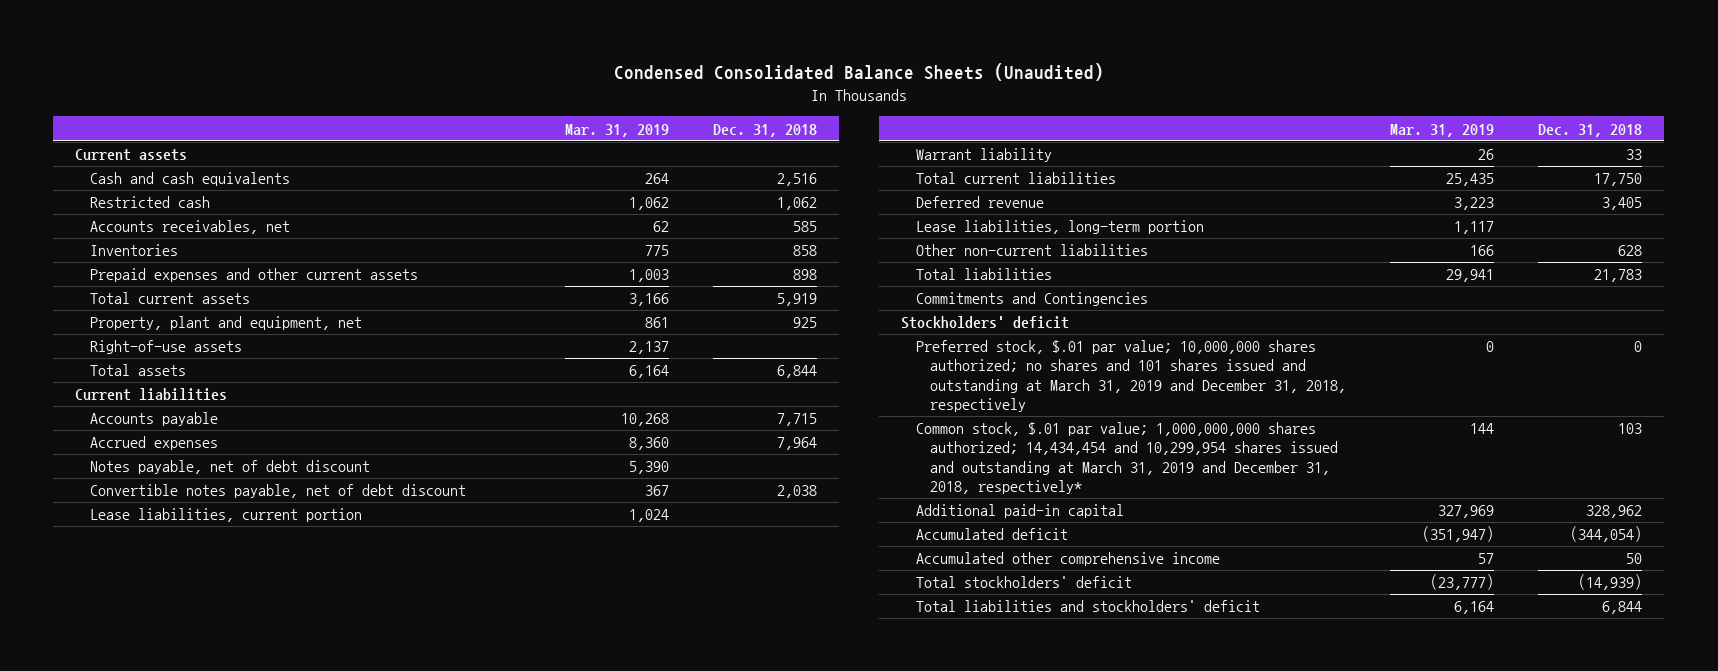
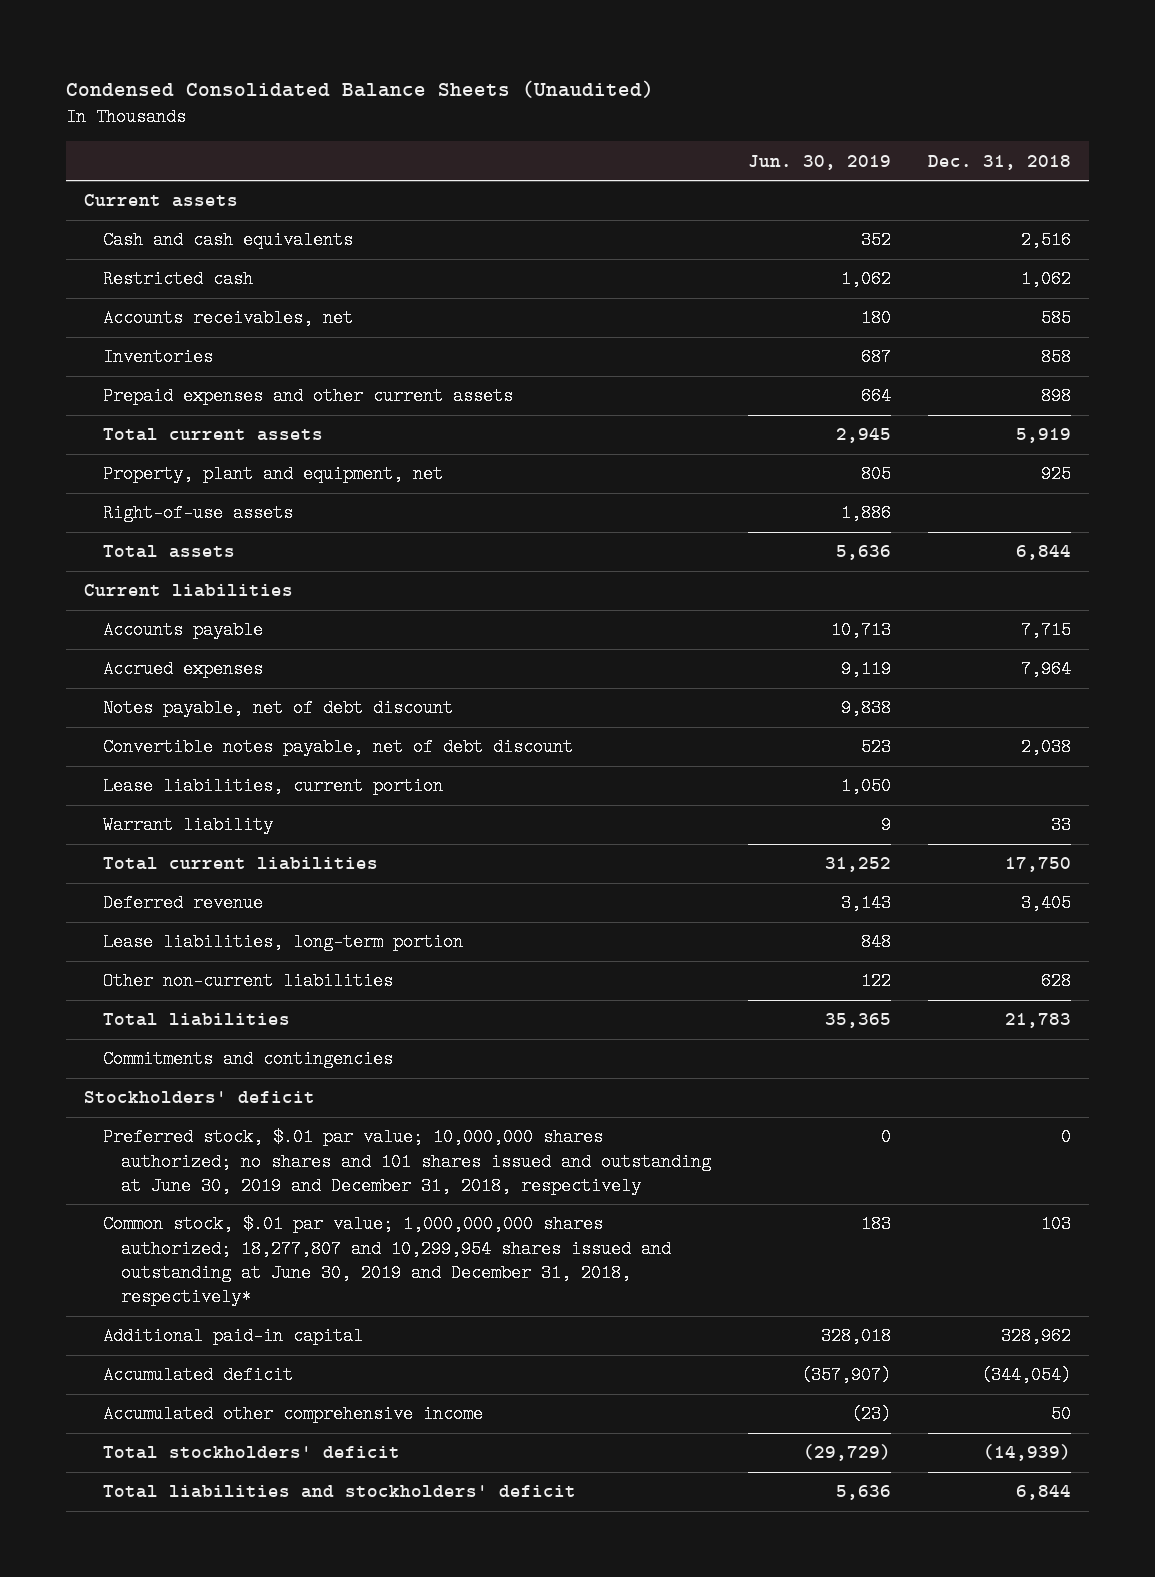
- | Mar. 31, 2019 | Dec. 31, 2018
+ | Jun. 30, 2019 | Dec. 31, 2018
- Commitments and Contingencies
+ Commitments and contingencies
- Preferred stock, $.01 par value; 10,000,000 shares authorized; no shares and 101 shares issued and outstanding at March 31, 2019 and December 31, 2018, respectively | 0 | 0
- Common stock, $.01 par value; 1,000,000,000 shares authorized; 14,434,454 and 10,299,954 shares issued and outstanding at March 31, 2019 and December 31, 2018, respectively* | 144 | 103
+ Preferred stock, $.01 par value; 10,000,000 shares authorized; no shares and 101 shares issued and outstanding at June 30, 2019 and December 31, 2018, respectively | 0 | 0
+ Common stock, $.01 par value; 1,000,000,000 shares authorized; 18,277,807 and 10,299,954 shares issued and outstanding at June 30, 2019 and December 31, 2018, respectively* | 183 | 103

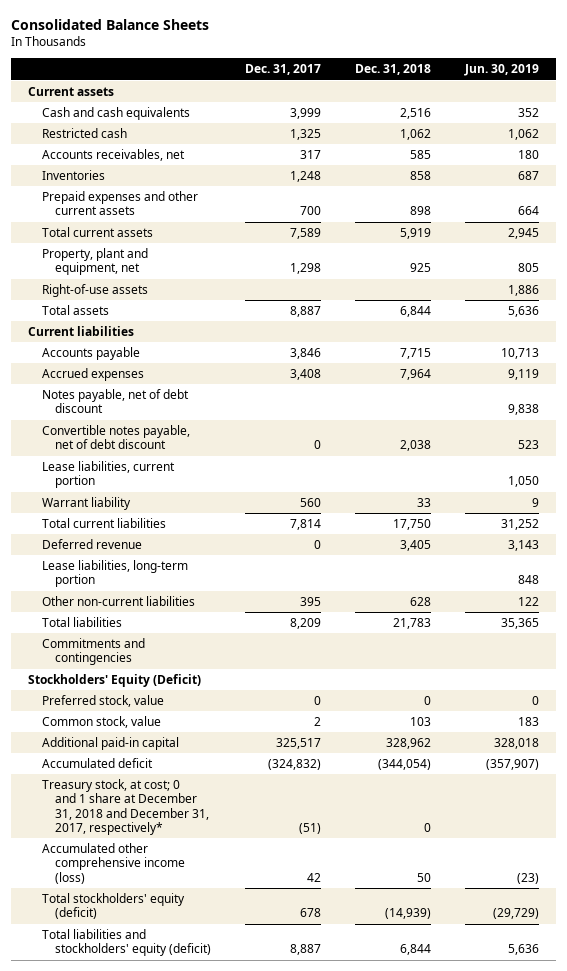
- Condensed Consolidated Balance Sheets (Unaudited)
+ Consolidated Balance Sheets
- | Jun. 30, 2019 | Dec. 31, 2018
+ | Dec. 31, 2017 | Dec. 31, 2018 | Jun. 30, 2019
- Stockholders' deficit
- Preferred stock, $.01 par value; 10,000,000 shares authorized; no shares and 101 shares issued and outstanding at June 30, 2019 and December 31, 2018, respectively | 0 | 0
- Common stock, $.01 par value; 1,000,000,000 shares authorized; 18,277,807 and 10,299,954 shares issued and outstanding at June 30, 2019 and December 31, 2018, respectively* | 183 | 103
+ Stockholders' Equity (Deficit)
+ Preferred stock, value | 0 | 0 | 0
+ Common stock, value | 2 | 103 | 183
- Accumulated other comprehensive income | (23) | 50
- Total stockholders' deficit | (29,729) | (14,939)
- Total liabilities and stockholders' deficit | 5,636 | 6,844
+ Treasury stock, at cost; 0 and 1 share at December 31, 2018 and December 31, 2017, respectively* | (51) | 0 |
+ Accumulated other comprehensive income (loss) | 42 | 50 | (23)
+ Total stockholders' equity (deficit) | 678 | (14,939) | (29,729)
+ Total liabilities and stockholders' equity (deficit) | 8,887 | 6,844 | 5,636

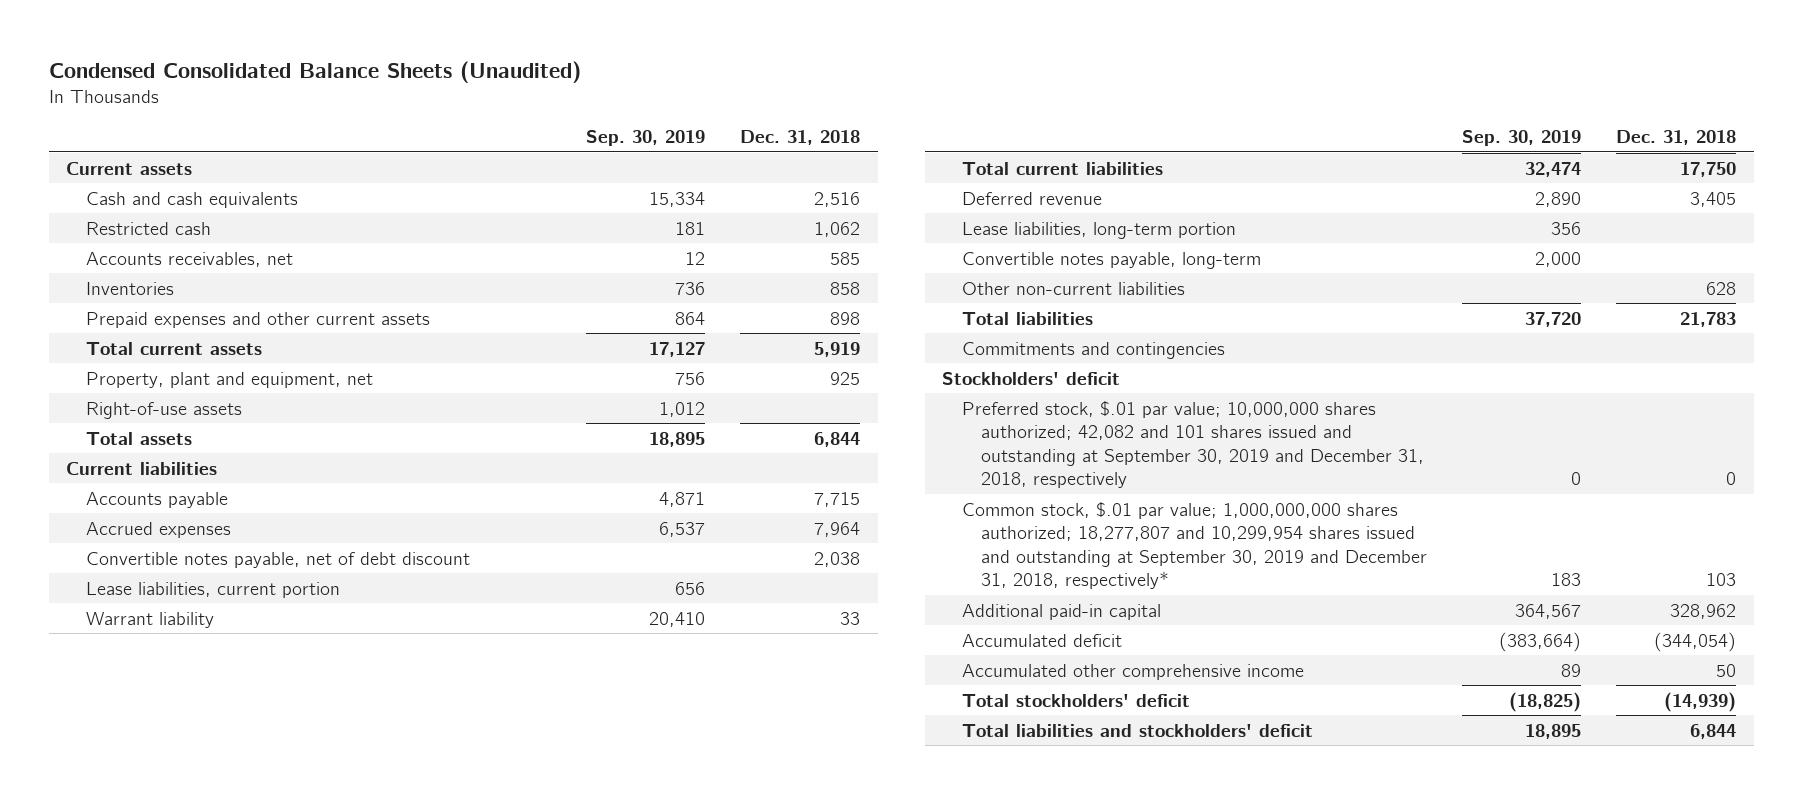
- Consolidated Balance Sheets
+ Condensed Consolidated Balance Sheets (Unaudited)
- | Dec. 31, 2017 | Dec. 31, 2018 | Jun. 30, 2019
+ | Sep. 30, 2019 | Dec. 31, 2018
- Notes payable, net of debt discount | | | 9,838
+ Convertible notes payable, long-term | 2,000 |
- Stockholders' Equity (Deficit)
- Preferred stock, value | 0 | 0 | 0
- Common stock, value | 2 | 103 | 183
+ Stockholders' deficit
+ Preferred stock, $.01 par value; 10,000,000 shares authorized; 42,082 and 101 shares issued and outstanding at September 30, 2019 and December 31, 2018, respectively | 0 | 0
+ Common stock, $.01 par value; 1,000,000,000 shares authorized; 18,277,807 and 10,299,954 shares issued and outstanding at September 30, 2019 and December 31, 2018, respectively* | 183 | 103
- Treasury stock, at cost; 0 and 1 share at December 31, 2018 and December 31, 2017, respectively* | (51) | 0 |
- Accumulated other comprehensive income (loss) | 42 | 50 | (23)
- Total stockholders' equity (deficit) | 678 | (14,939) | (29,729)
- Total liabilities and stockholders' equity (deficit) | 8,887 | 6,844 | 5,636
+ Accumulated other comprehensive income | 89 | 50
+ Total stockholders' deficit | (18,825) | (14,939)
+ Total liabilities and stockholders' deficit | 18,895 | 6,844

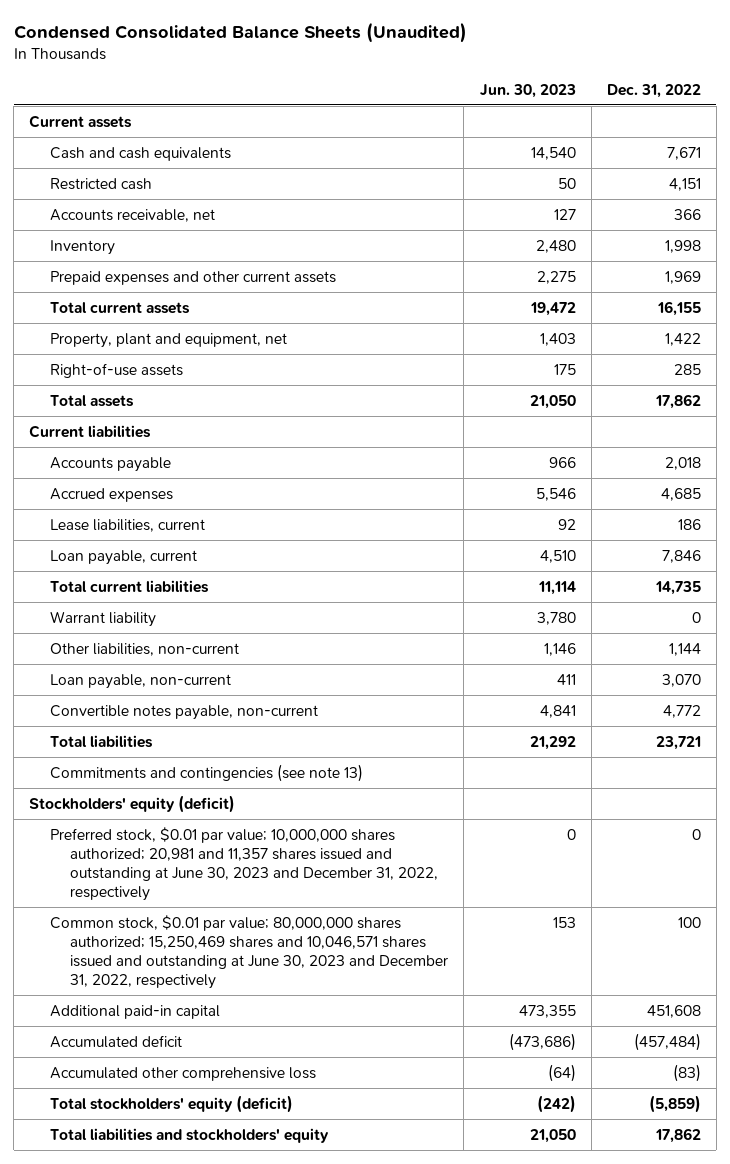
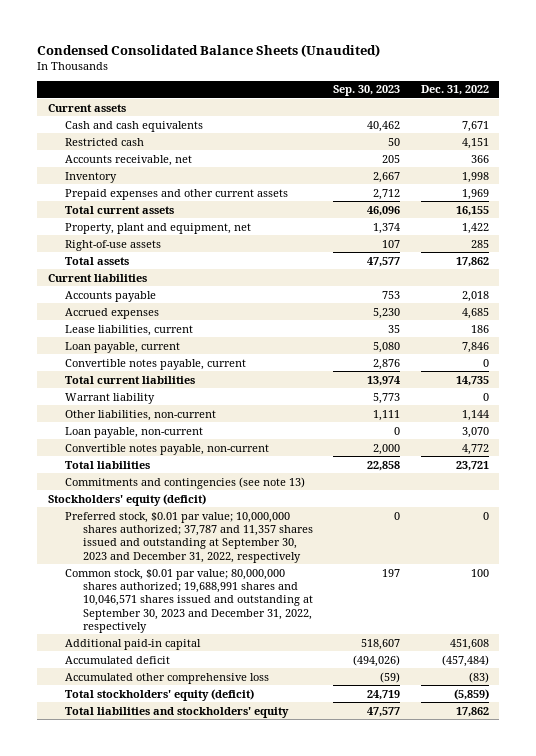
- | Jun. 30, 2023 | Dec. 31, 2022
+ | Sep. 30, 2023 | Dec. 31, 2022
+ Convertible notes payable, current | 2,876 | 0
- Preferred stock, $0.01 par value; 10,000,000 shares authorized; 20,981 and 11,357 shares issued and outstanding at June 30, 2023 and December 31, 2022, respectively | 0 | 0
- Common stock, $0.01 par value; 80,000,000 shares authorized; 15,250,469 shares and 10,046,571 shares issued and outstanding at June 30, 2023 and December 31, 2022, respectively | 153 | 100
+ Preferred stock, $0.01 par value; 10,000,000 shares authorized; 37,787 and 11,357 shares issued and outstanding at September 30, 2023 and December 31, 2022, respectively | 0 | 0
+ Common stock, $0.01 par value; 80,000,000 shares authorized; 19,688,991 shares and 10,046,571 shares issued and outstanding at September 30, 2023 and December 31, 2022, respectively | 197 | 100

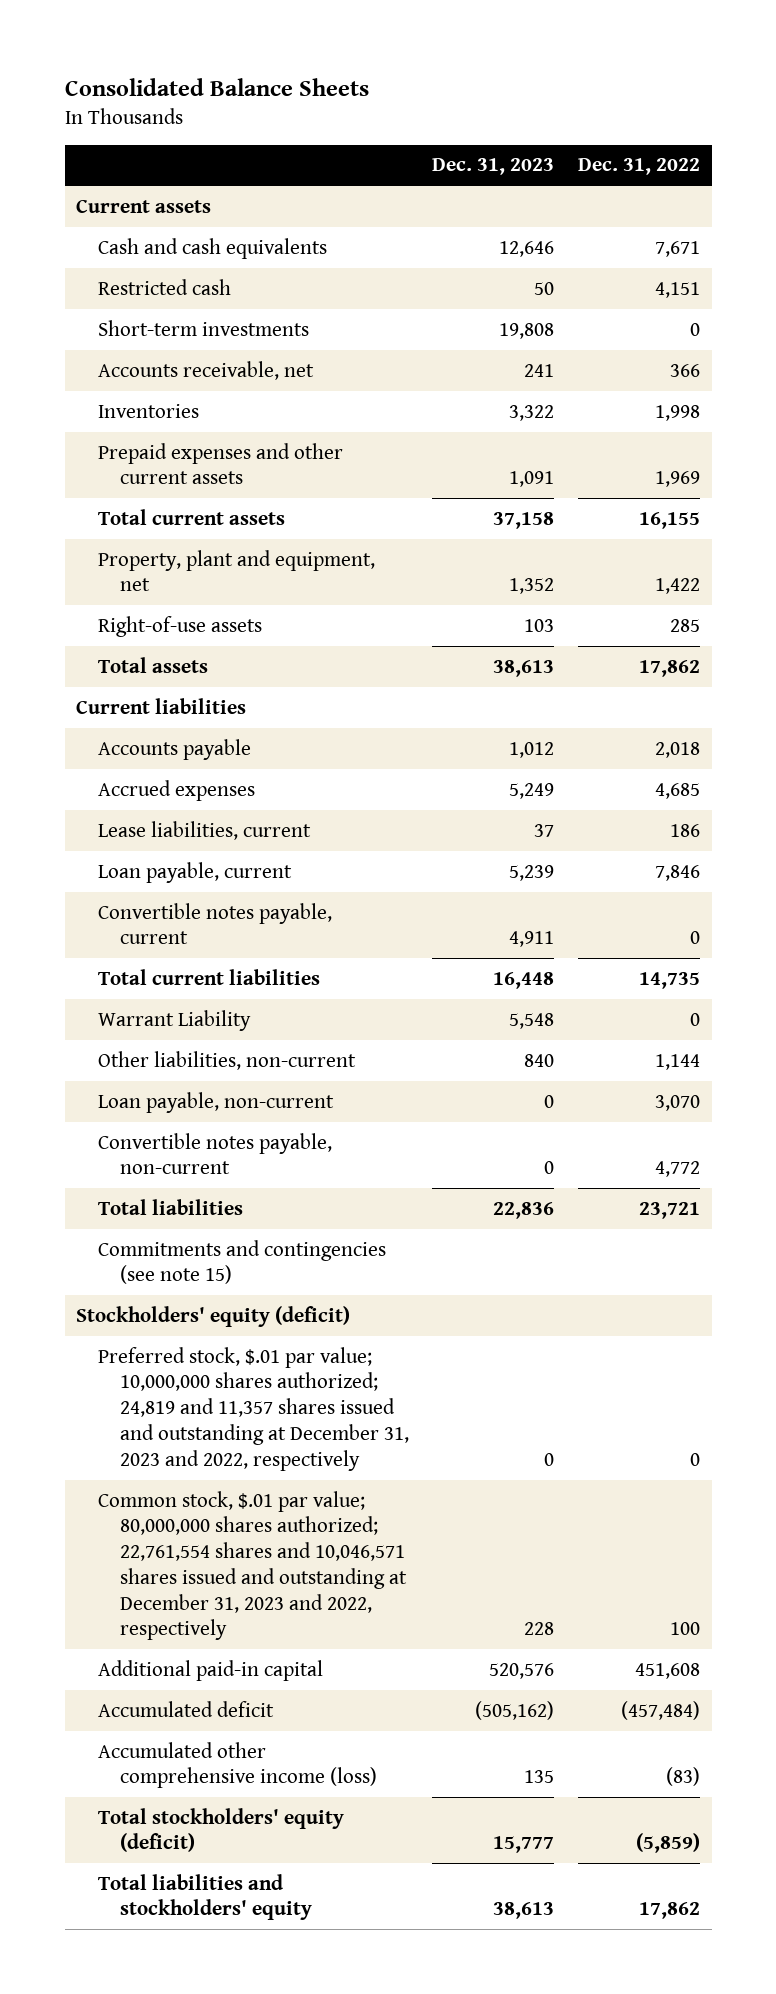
- Condensed Consolidated Balance Sheets (Unaudited)
+ Consolidated Balance Sheets
- | Sep. 30, 2023 | Dec. 31, 2022
+ | Dec. 31, 2023 | Dec. 31, 2022
+ Short-term investments | 19,808 | 0
- Inventory | 2,667 | 1,998
+ Inventories | 3,322 | 1,998
- Warrant liability | 5,773 | 0
+ Warrant Liability | 5,548 | 0
- Commitments and contingencies (see note 13)
+ Commitments and contingencies (see note 15)
- Preferred stock, $0.01 par value; 10,000,000 shares authorized; 37,787 and 11,357 shares issued and outstanding at September 30, 2023 and December 31, 2022, respectively | 0 | 0
- Common stock, $0.01 par value; 80,000,000 shares authorized; 19,688,991 shares and 10,046,571 shares issued and outstanding at September 30, 2023 and December 31, 2022, respectively | 197 | 100
+ Preferred stock, $.01 par value; 10,000,000 shares authorized; 24,819 and 11,357 shares issued and outstanding at December 31, 2023 and 2022, respectively | 0 | 0
+ Common stock, $.01 par value; 80,000,000 shares authorized; 22,761,554 shares and 10,046,571 shares issued and outstanding at December 31, 2023 and 2022, respectively | 228 | 100
- Accumulated other comprehensive loss | (59) | (83)
+ Accumulated other comprehensive income (loss) | 135 | (83)

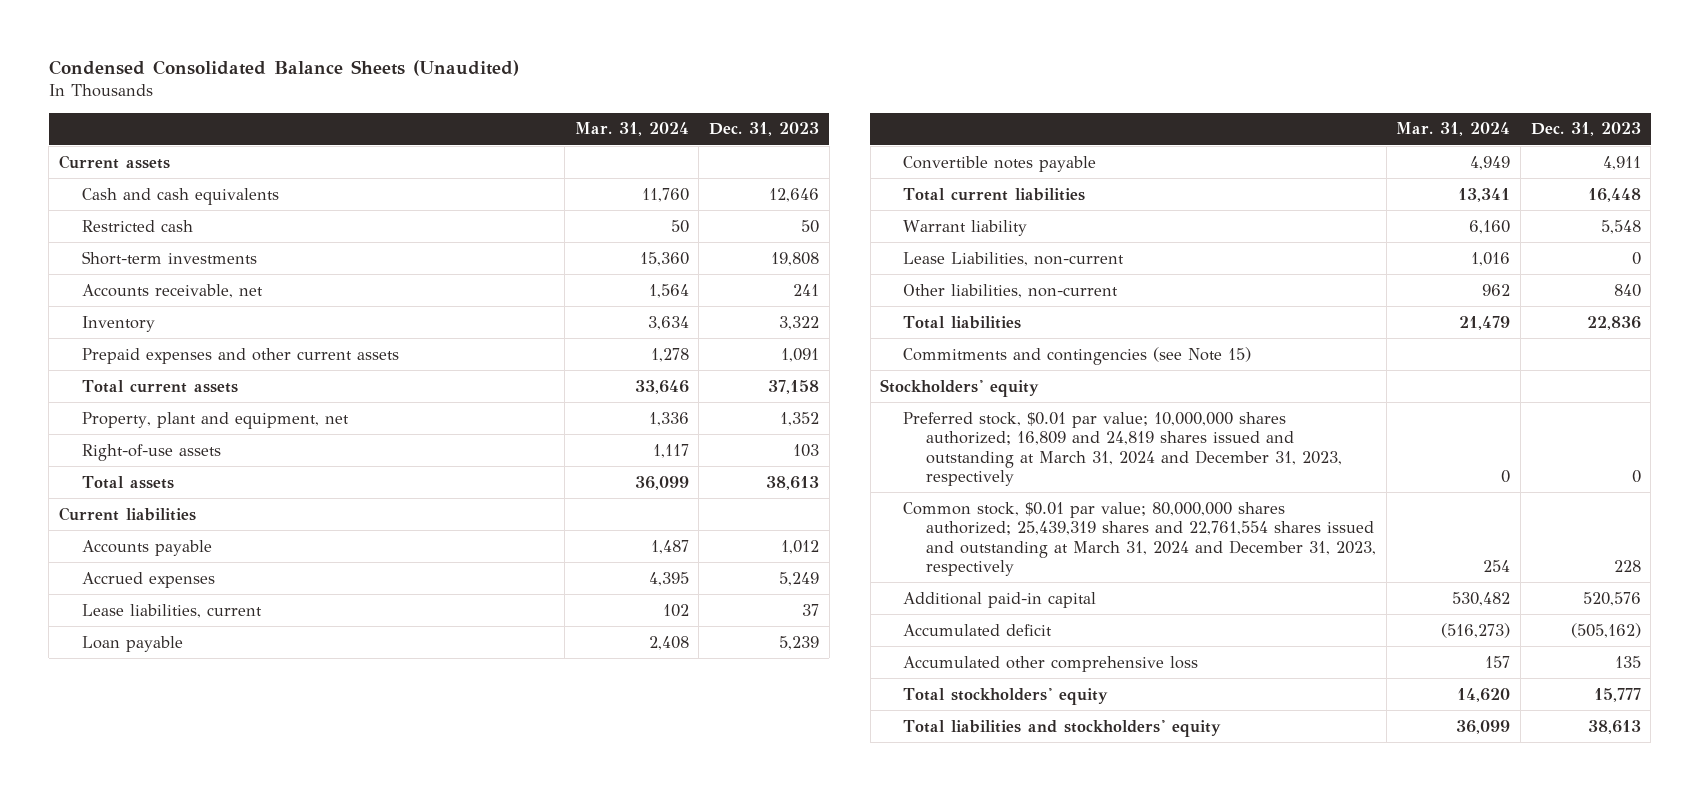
- Consolidated Balance Sheets
+ Condensed Consolidated Balance Sheets (Unaudited)
- | Dec. 31, 2023 | Dec. 31, 2022
+ | Mar. 31, 2024 | Dec. 31, 2023
- Inventories | 3,322 | 1,998
+ Inventory | 3,634 | 3,322
- Loan payable, current | 5,239 | 7,846
- Convertible notes payable, current | 4,911 | 0
+ Loan payable | 2,408 | 5,239
+ Convertible notes payable | 4,949 | 4,911
- Warrant Liability | 5,548 | 0
+ Warrant liability | 6,160 | 5,548
+ Lease Liabilities, non-current | 1,016 | 0
- Loan payable, non-current | 0 | 3,070
- Convertible notes payable, non-current | 0 | 4,772
- Commitments and contingencies (see note 15)
- Stockholders' equity (deficit)
- Preferred stock, $.01 par value; 10,000,000 shares authorized; 24,819 and 11,357 shares issued and outstanding at December 31, 2023 and 2022, respectively | 0 | 0
- Common stock, $.01 par value; 80,000,000 shares authorized; 22,761,554 shares and 10,046,571 shares issued and outstanding at December 31, 2023 and 2022, respectively | 228 | 100
+ Commitments and contingencies (see Note 15)
+ Stockholders' equity
+ Preferred stock, $0.01 par value; 10,000,000 shares authorized; 16,809 and 24,819 shares issued and outstanding at March 31, 2024 and December 31, 2023, respectively | 0 | 0
+ Common stock, $0.01 par value; 80,000,000 shares authorized; 25,439,319 shares and 22,761,554 shares issued and outstanding at March 31, 2024 and December 31, 2023, respectively | 254 | 228
- Accumulated other comprehensive income (loss) | 135 | (83)
- Total stockholders' equity (deficit) | 15,777 | (5,859)
+ Accumulated other comprehensive loss | 157 | 135
+ Total stockholders' equity | 14,620 | 15,777

